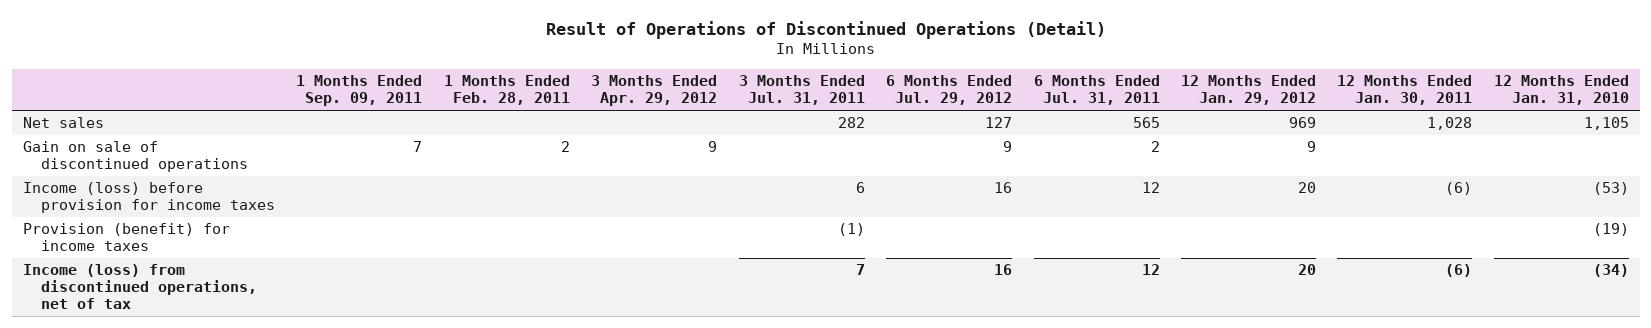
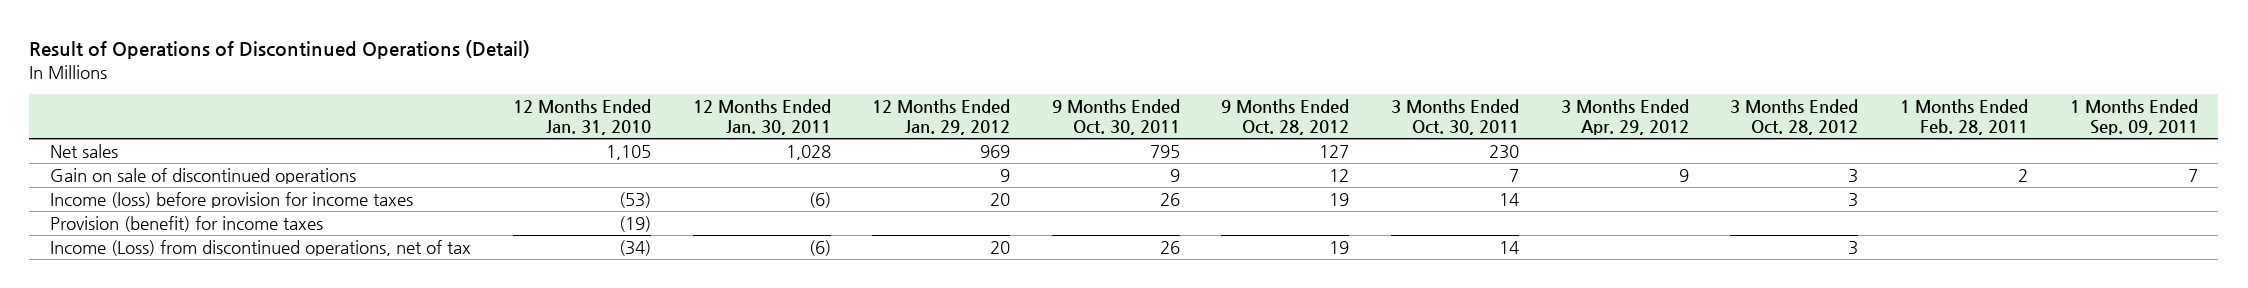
- | 1 Months Ended Sep. 09, 2011 | 1 Months Ended Feb. 28, 2011 | 3 Months Ended Apr. 29, 2012 | 3 Months Ended Jul. 31, 2011 | 6 Months Ended Jul. 29, 2012 | 6 Months Ended Jul. 31, 2011 | 12 Months Ended Jan. 29, 2012 | 12 Months Ended Jan. 30, 2011 | 12 Months Ended Jan. 31, 2010
+ | 12 Months Ended Jan. 31, 2010 | 12 Months Ended Jan. 30, 2011 | 12 Months Ended Jan. 29, 2012 | 9 Months Ended Oct. 30, 2011 | 9 Months Ended Oct. 28, 2012 | 3 Months Ended Oct. 30, 2011 | 3 Months Ended Apr. 29, 2012 | 3 Months Ended Oct. 28, 2012 | 1 Months Ended Feb. 28, 2011 | 1 Months Ended Sep. 09, 2011
- Income (loss) from discontinued operations, net of tax | | | | 7 | 16 | 12 | 20 | (6) | (34)
+ Income (Loss) from discontinued operations, net of tax | (34) | (6) | 20 | 26 | 19 | 14 | | 3 | |

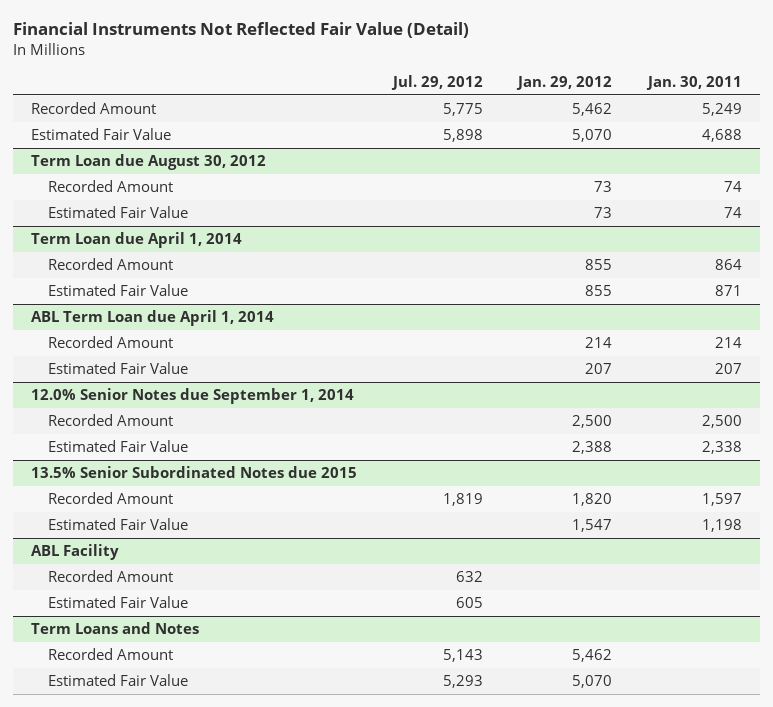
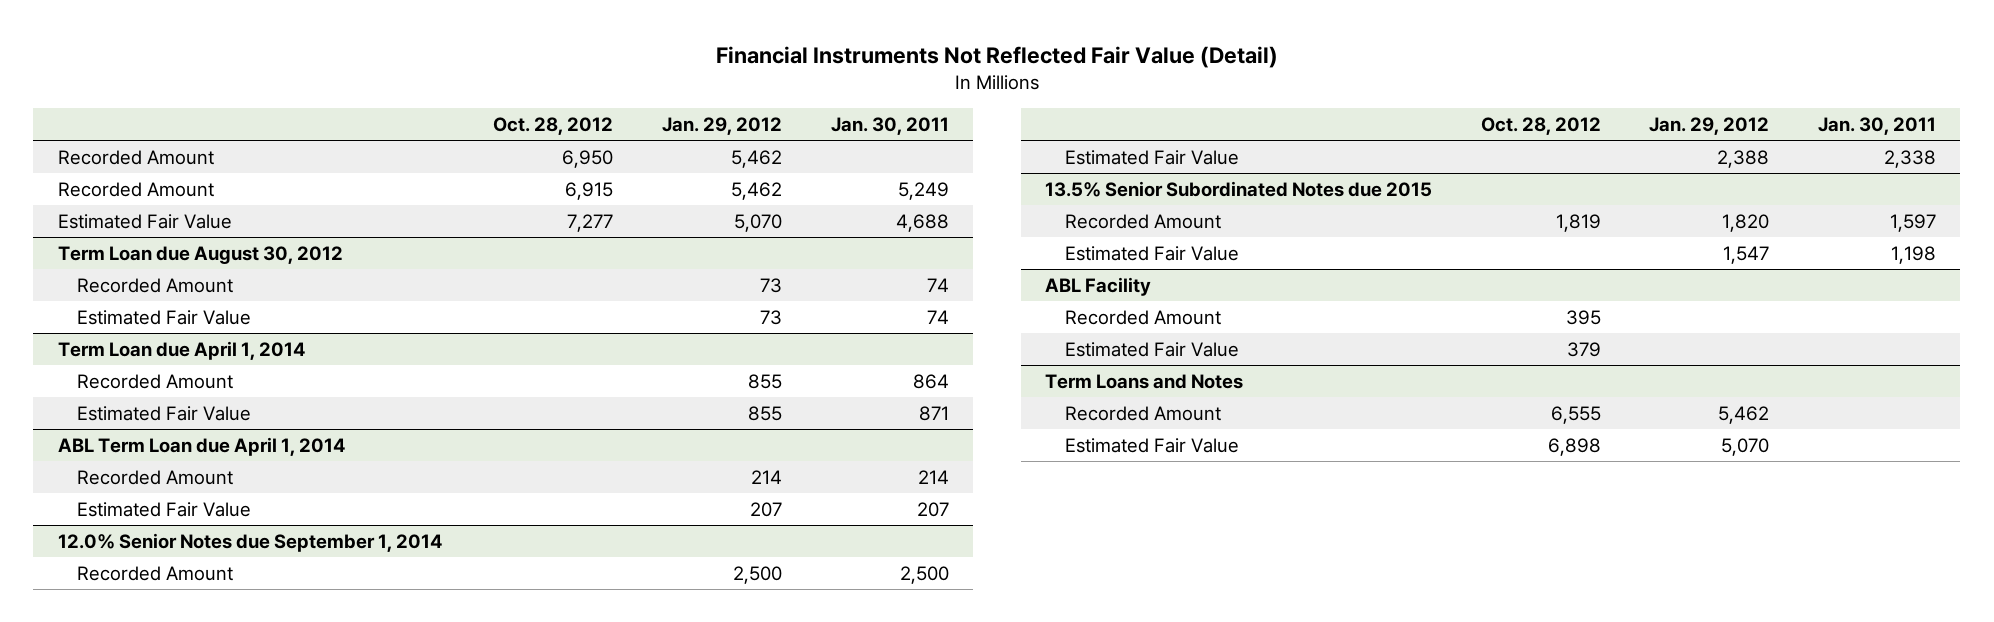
- | Jul. 29, 2012 | Jan. 29, 2012 | Jan. 30, 2011
+ | Oct. 28, 2012 | Jan. 29, 2012 | Jan. 30, 2011
+ Recorded Amount | 6,950 | 5,462 |

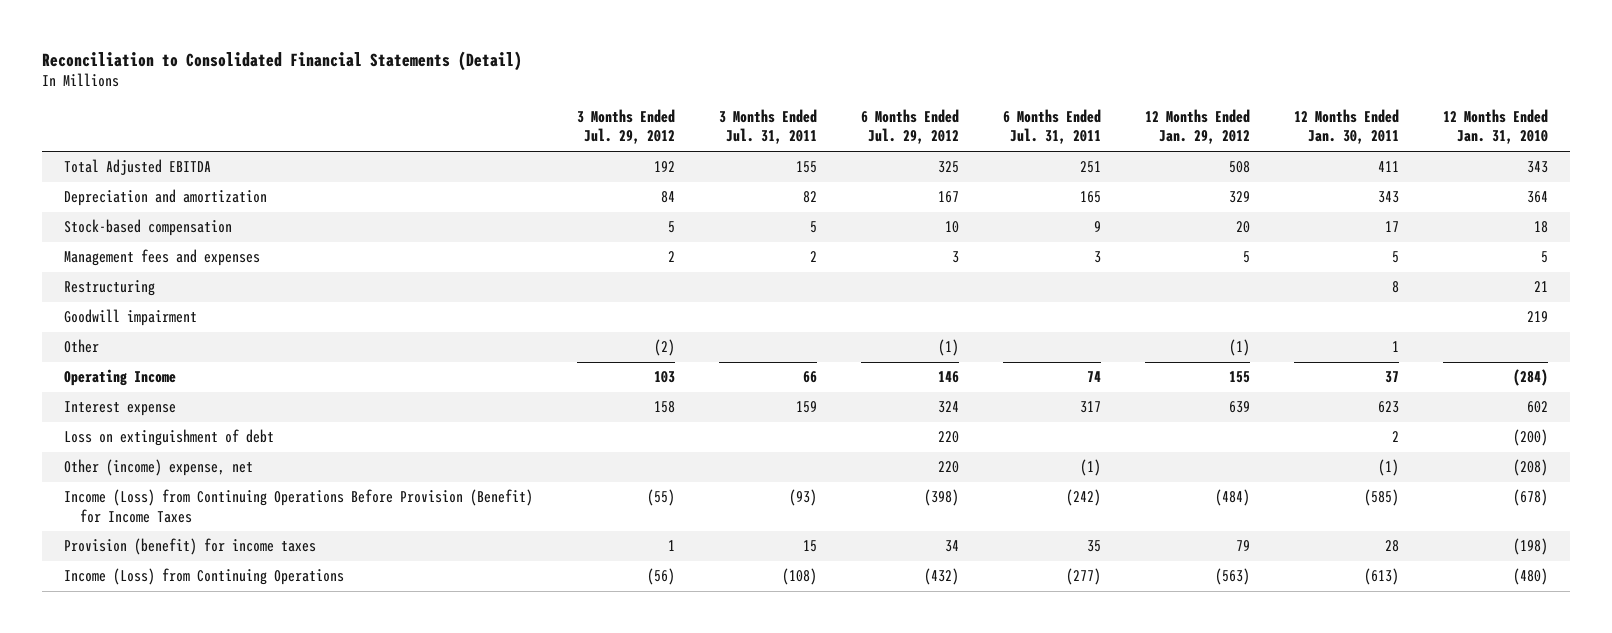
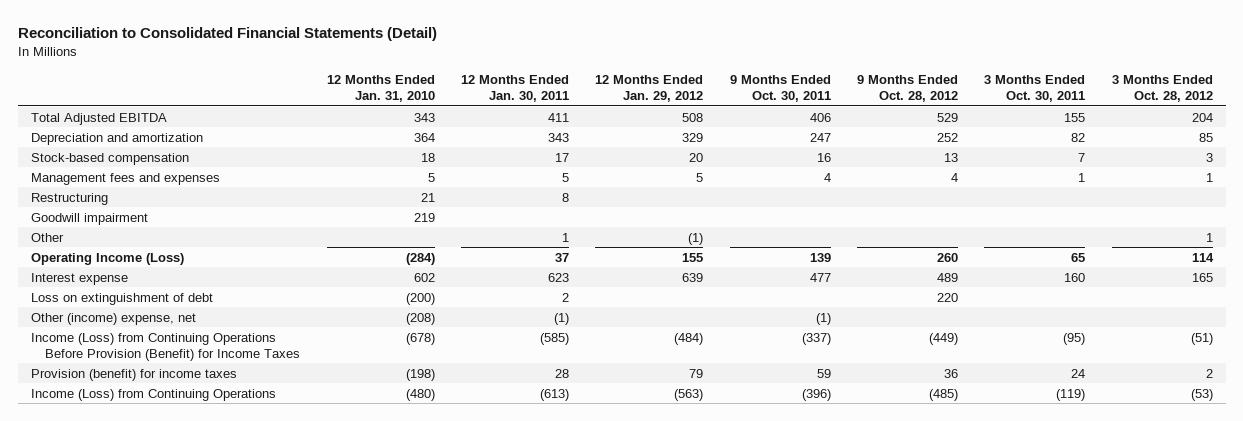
- | 3 Months Ended Jul. 29, 2012 | 3 Months Ended Jul. 31, 2011 | 6 Months Ended Jul. 29, 2012 | 6 Months Ended Jul. 31, 2011 | 12 Months Ended Jan. 29, 2012 | 12 Months Ended Jan. 30, 2011 | 12 Months Ended Jan. 31, 2010
+ | 12 Months Ended Jan. 31, 2010 | 12 Months Ended Jan. 30, 2011 | 12 Months Ended Jan. 29, 2012 | 9 Months Ended Oct. 30, 2011 | 9 Months Ended Oct. 28, 2012 | 3 Months Ended Oct. 30, 2011 | 3 Months Ended Oct. 28, 2012
- Operating Income | 103 | 66 | 146 | 74 | 155 | 37 | (284)
+ Operating Income (Loss) | (284) | 37 | 155 | 139 | 260 | 65 | 114

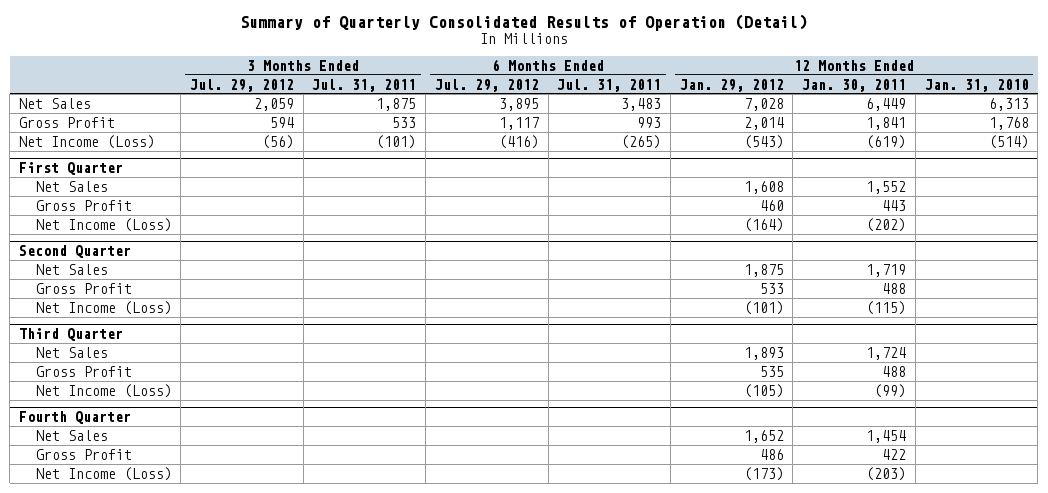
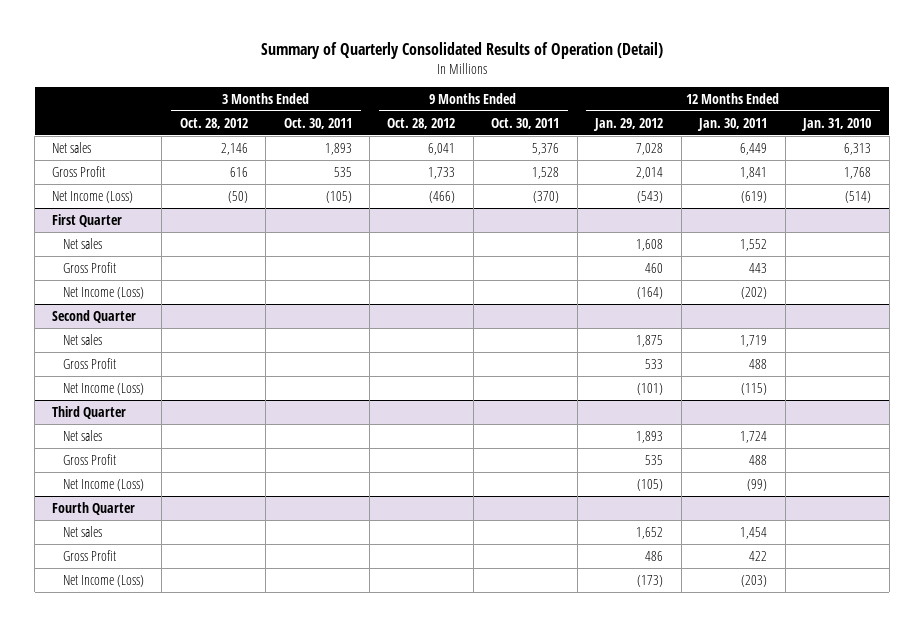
- | 3 Months Ended Jul. 29, 2012 | 3 Months Ended Jul. 31, 2011 | 6 Months Ended Jul. 29, 2012 | 6 Months Ended Jul. 31, 2011 | 12 Months Ended Jan. 29, 2012 | 12 Months Ended Jan. 30, 2011 | 12 Months Ended Jan. 31, 2010
+ | 3 Months Ended Oct. 28, 2012 | 3 Months Ended Oct. 30, 2011 | 9 Months Ended Oct. 28, 2012 | 9 Months Ended Oct. 30, 2011 | 12 Months Ended Jan. 29, 2012 | 12 Months Ended Jan. 30, 2011 | 12 Months Ended Jan. 31, 2010
- Net Sales | 2,059 | 1,875 | 3,895 | 3,483 | 7,028 | 6,449 | 6,313
+ Net sales | 2,146 | 1,893 | 6,041 | 5,376 | 7,028 | 6,449 | 6,313
@ First Quarter
- Net Sales | | | | | 1,608 | 1,552 |
+ Net sales | | | | | 1,608 | 1,552 |
@ Second Quarter
- Net Sales | | | | | 1,875 | 1,719 |
+ Net sales | | | | | 1,875 | 1,719 |
@ Third Quarter
- Net Sales | | | | | 1,893 | 1,724 |
+ Net sales | | | | | 1,893 | 1,724 |
@ Fourth Quarter
- Net Sales | | | | | 1,652 | 1,454 |
+ Net sales | | | | | 1,652 | 1,454 |

